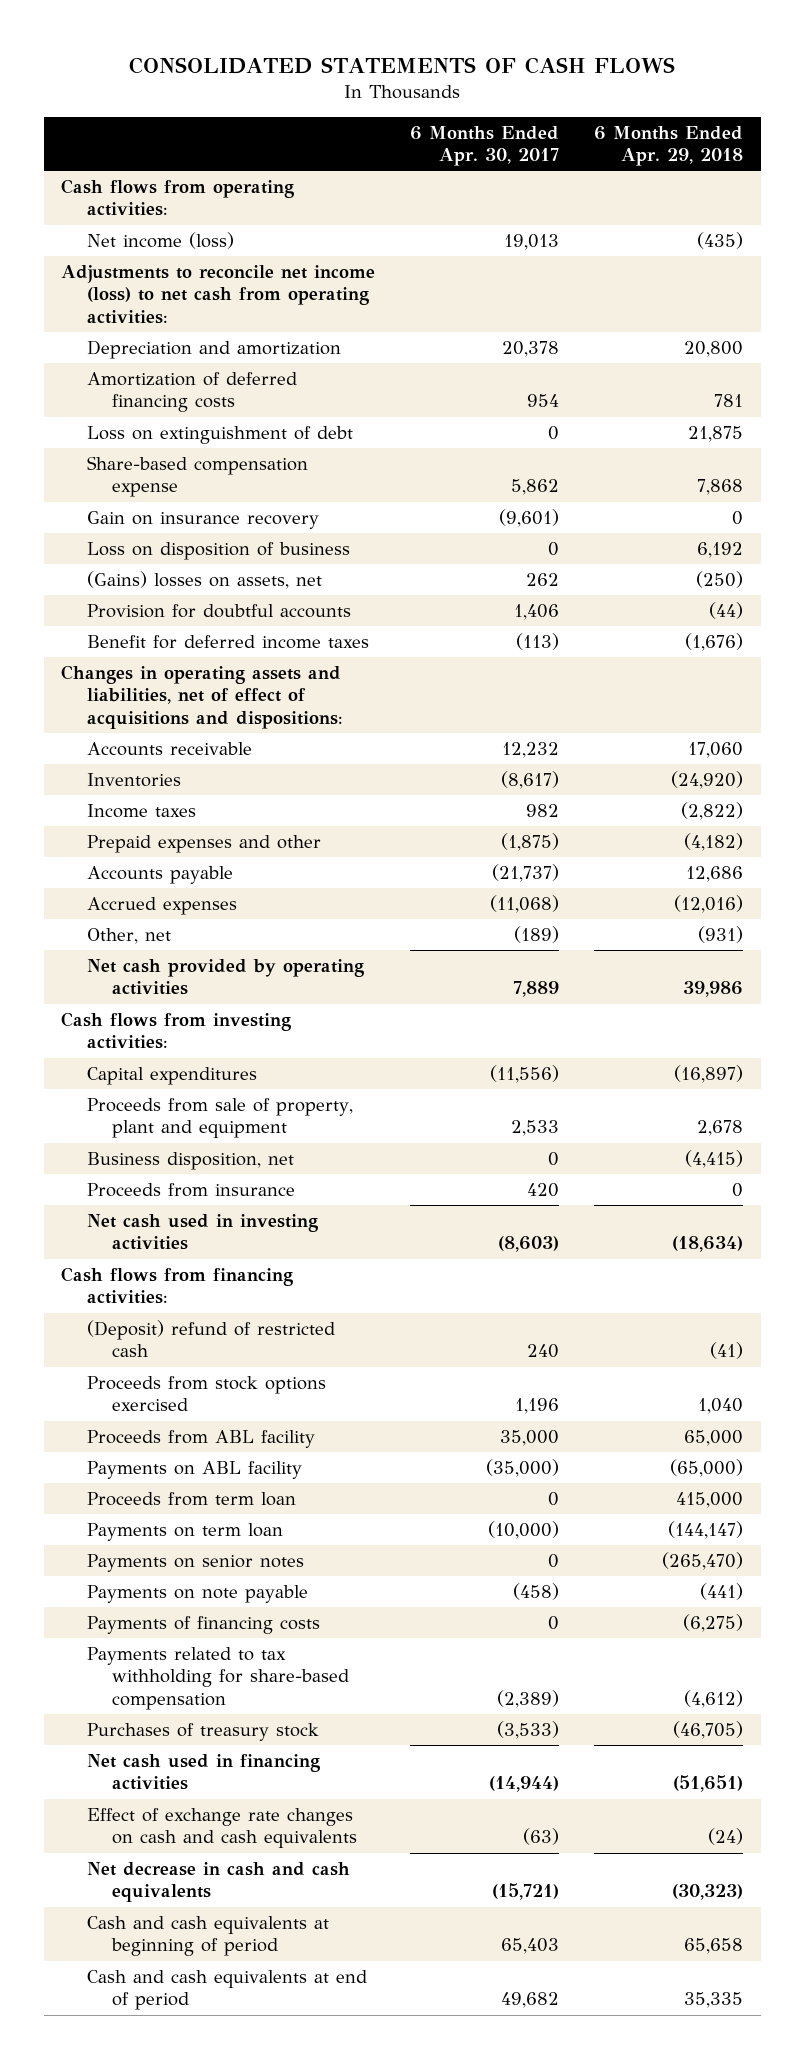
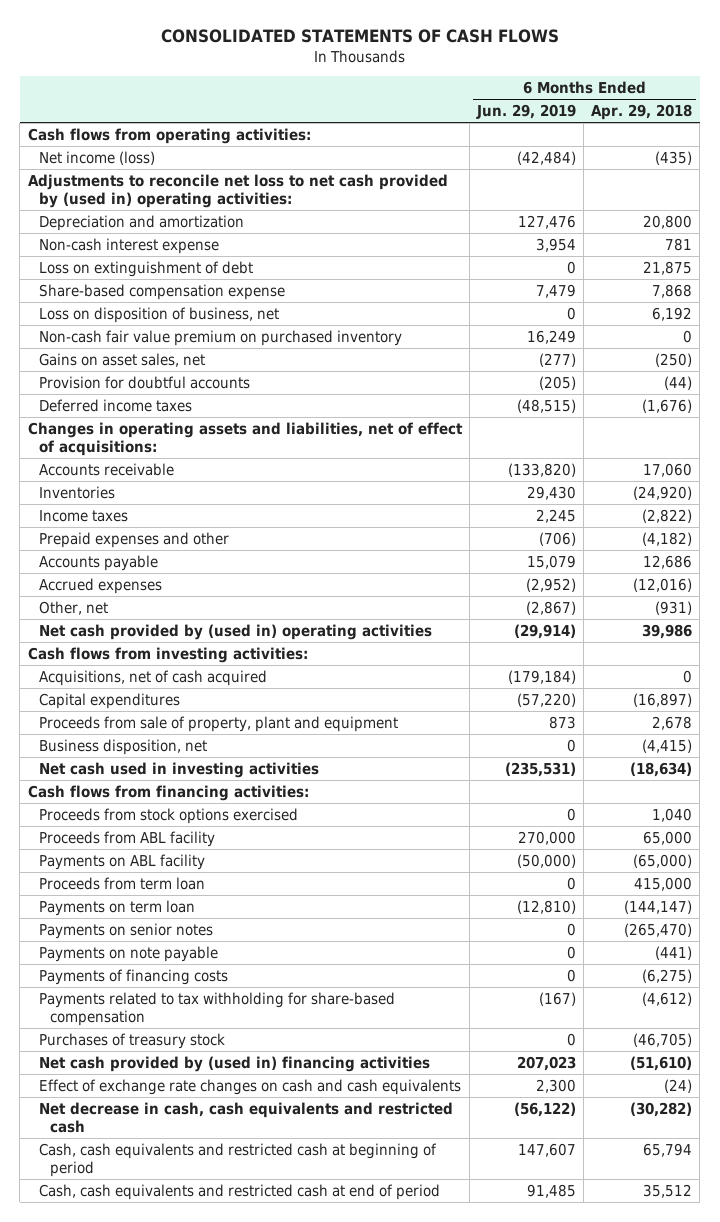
- | 6 Months Ended Apr. 30, 2017 | 6 Months Ended Apr. 29, 2018
+ | 6 Months Ended Jun. 29, 2019 | 6 Months Ended Apr. 29, 2018
- Adjustments to reconcile net income (loss) to net cash from operating activities:
+ Adjustments to reconcile net loss to net cash provided by (used in) operating activities:
- Amortization of deferred financing costs | 954 | 781
+ Non-cash interest expense | 3,954 | 781
- Gain on insurance recovery | (9,601) | 0
- Loss on disposition of business | 0 | 6,192
- (Gains) losses on assets, net | 262 | (250)
+ Loss on disposition of business, net | 0 | 6,192
+ Non-cash fair value premium on purchased inventory | 16,249 | 0
+ Gains on asset sales, net | (277) | (250)
- Benefit for deferred income taxes | (113) | (1,676)
- Changes in operating assets and liabilities, net of effect of acquisitions and dispositions:
+ Deferred income taxes | (48,515) | (1,676)
+ Changes in operating assets and liabilities, net of effect of acquisitions:
- Net cash provided by operating activities | 7,889 | 39,986
+ Net cash provided by (used in) operating activities | (29,914) | 39,986
+ Acquisitions, net of cash acquired | (179,184) | 0
- Proceeds from insurance | 420 | 0
- (Deposit) refund of restricted cash | 240 | (41)
- Net cash used in financing activities | (14,944) | (51,651)
+ Net cash provided by (used in) financing activities | 207,023 | (51,610)
- Net decrease in cash and cash equivalents | (15,721) | (30,323)
- Cash and cash equivalents at beginning of period | 65,403 | 65,658
- Cash and cash equivalents at end of period | 49,682 | 35,335
+ Net decrease in cash, cash equivalents and restricted cash | (56,122) | (30,282)
+ Cash, cash equivalents and restricted cash at beginning of period | 147,607 | 65,794
+ Cash, cash equivalents and restricted cash at end of period | 91,485 | 35,512

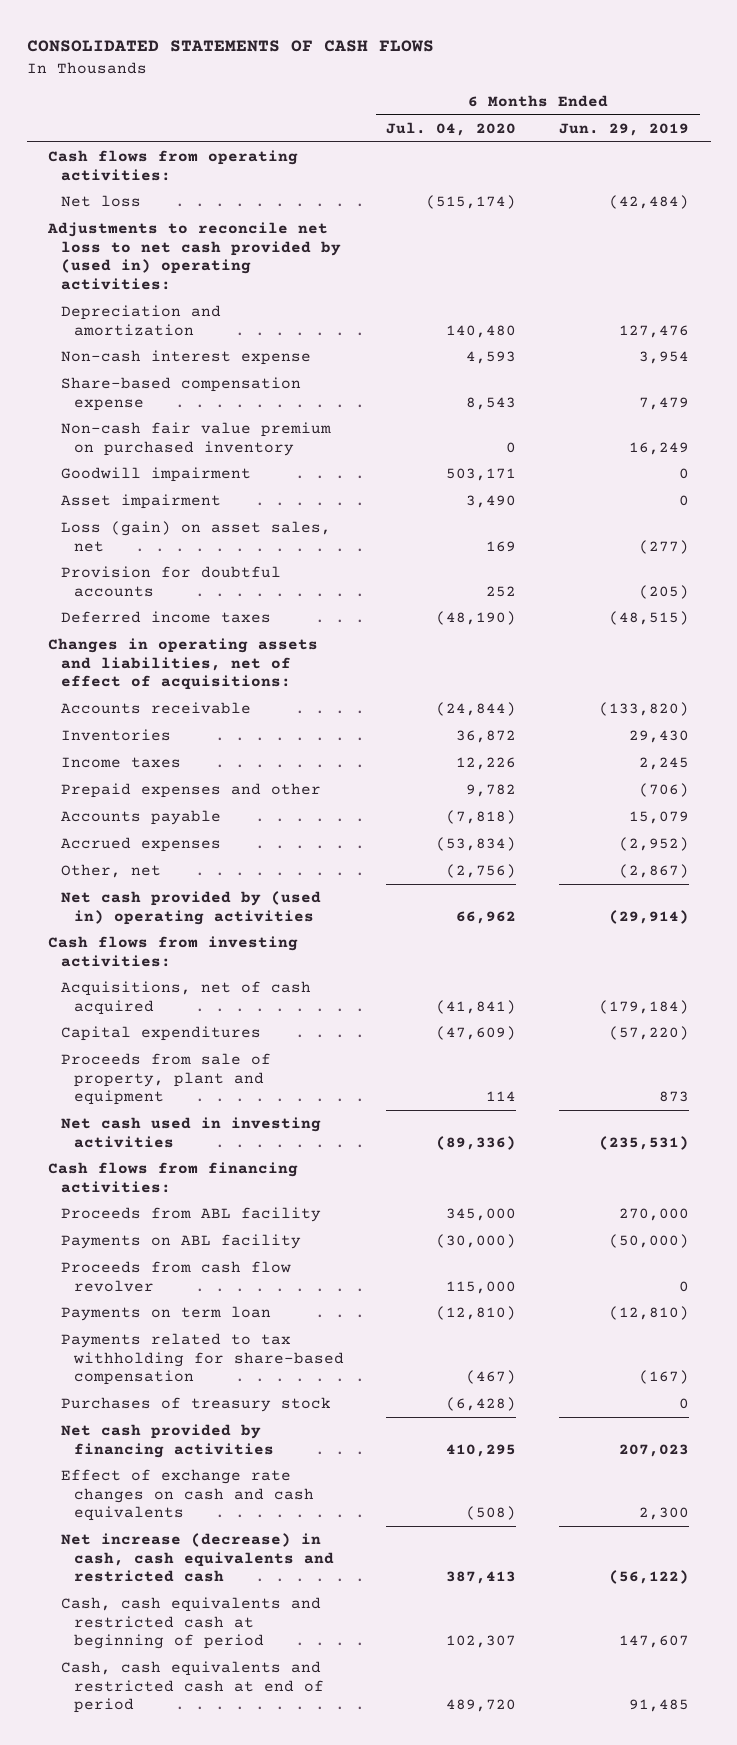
- | 6 Months Ended Jun. 29, 2019 | 6 Months Ended Apr. 29, 2018
+ | 6 Months Ended Jul. 04, 2020 | 6 Months Ended Jun. 29, 2019
- Net income (loss) | (42,484) | (435)
+ Net loss | (515,174) | (42,484)
- Loss on extinguishment of debt | 0 | 21,875
- Loss on disposition of business, net | 0 | 6,192
- Gains on asset sales, net | (277) | (250)
+ Goodwill impairment | 503,171 | 0
+ Asset impairment | 3,490 | 0
+ Loss (gain) on asset sales, net | 169 | (277)
- Business disposition, net | 0 | (4,415)
- Proceeds from stock options exercised | 0 | 1,040
- Proceeds from term loan | 0 | 415,000
+ Proceeds from cash flow revolver | 115,000 | 0
- Payments on senior notes | 0 | (265,470)
- Payments on note payable | 0 | (441)
- Payments of financing costs | 0 | (6,275)
- Net cash provided by (used in) financing activities | 207,023 | (51,610)
+ Net cash provided by financing activities | 410,295 | 207,023
- Net decrease in cash, cash equivalents and restricted cash | (56,122) | (30,282)
+ Net increase (decrease) in cash, cash equivalents and restricted cash | 387,413 | (56,122)

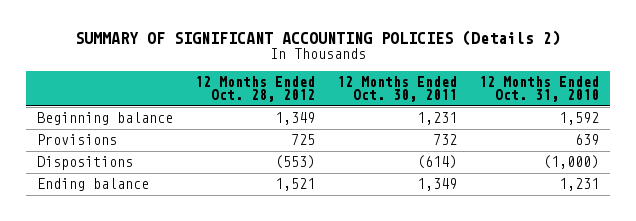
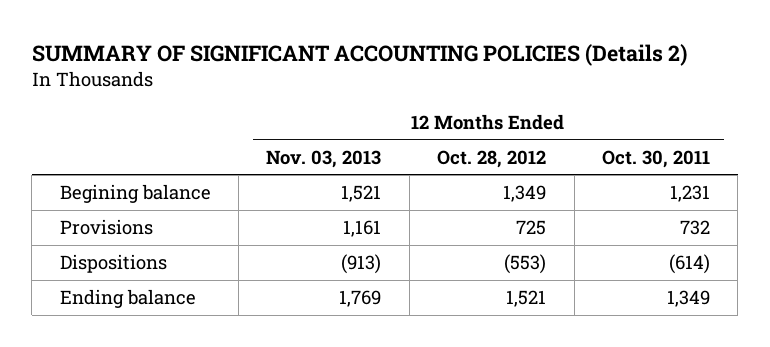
- | 12 Months Ended Oct. 28, 2012 | 12 Months Ended Oct. 30, 2011 | 12 Months Ended Oct. 31, 2010
+ | 12 Months Ended Nov. 03, 2013 | 12 Months Ended Oct. 28, 2012 | 12 Months Ended Oct. 30, 2011
- Beginning balance | 1,349 | 1,231 | 1,592
+ Begining balance | 1,521 | 1,349 | 1,231

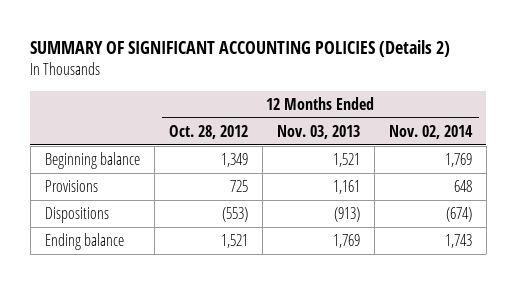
- | 12 Months Ended Nov. 03, 2013 | 12 Months Ended Oct. 28, 2012 | 12 Months Ended Oct. 30, 2011
+ | 12 Months Ended Oct. 28, 2012 | 12 Months Ended Nov. 03, 2013 | 12 Months Ended Nov. 02, 2014
- Begining balance | 1,521 | 1,349 | 1,231
+ Beginning balance | 1,349 | 1,521 | 1,769

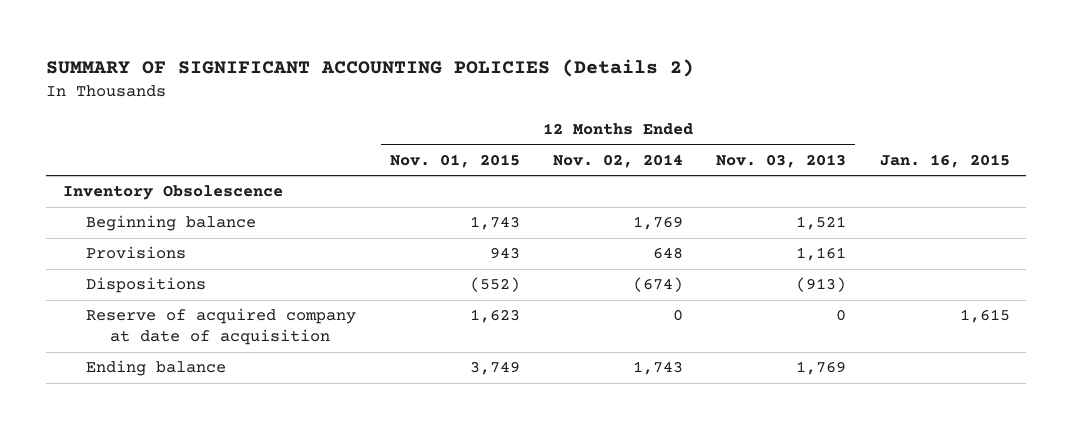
- | 12 Months Ended Oct. 28, 2012 | 12 Months Ended Nov. 03, 2013 | 12 Months Ended Nov. 02, 2014
+ | 12 Months Ended Nov. 01, 2015 | 12 Months Ended Nov. 02, 2014 | 12 Months Ended Nov. 03, 2013 | Jan. 16, 2015
+ Inventory Obsolescence
+ Reserve of acquired company at date of acquisition | 1,623 | 0 | 0 | 1,615

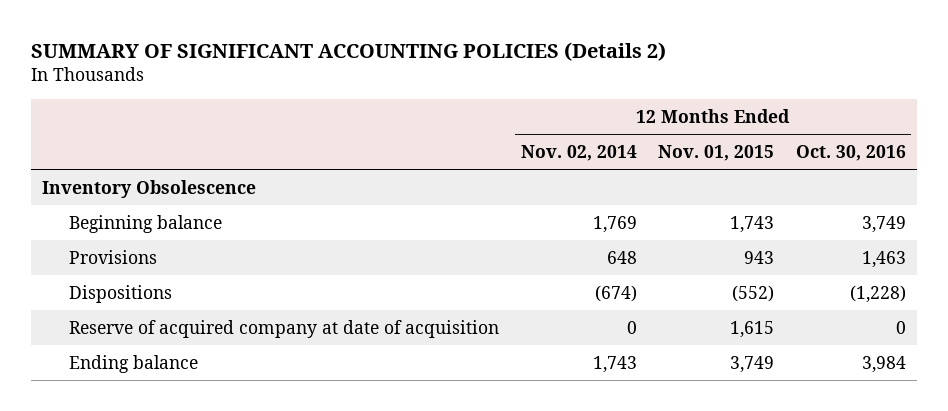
- | 12 Months Ended Nov. 01, 2015 | 12 Months Ended Nov. 02, 2014 | 12 Months Ended Nov. 03, 2013 | Jan. 16, 2015
+ | 12 Months Ended Nov. 02, 2014 | 12 Months Ended Nov. 01, 2015 | 12 Months Ended Oct. 30, 2016
- Reserve of acquired company at date of acquisition | 1,623 | 0 | 0 | 1,615
+ Reserve of acquired company at date of acquisition | 0 | 1,615 | 0

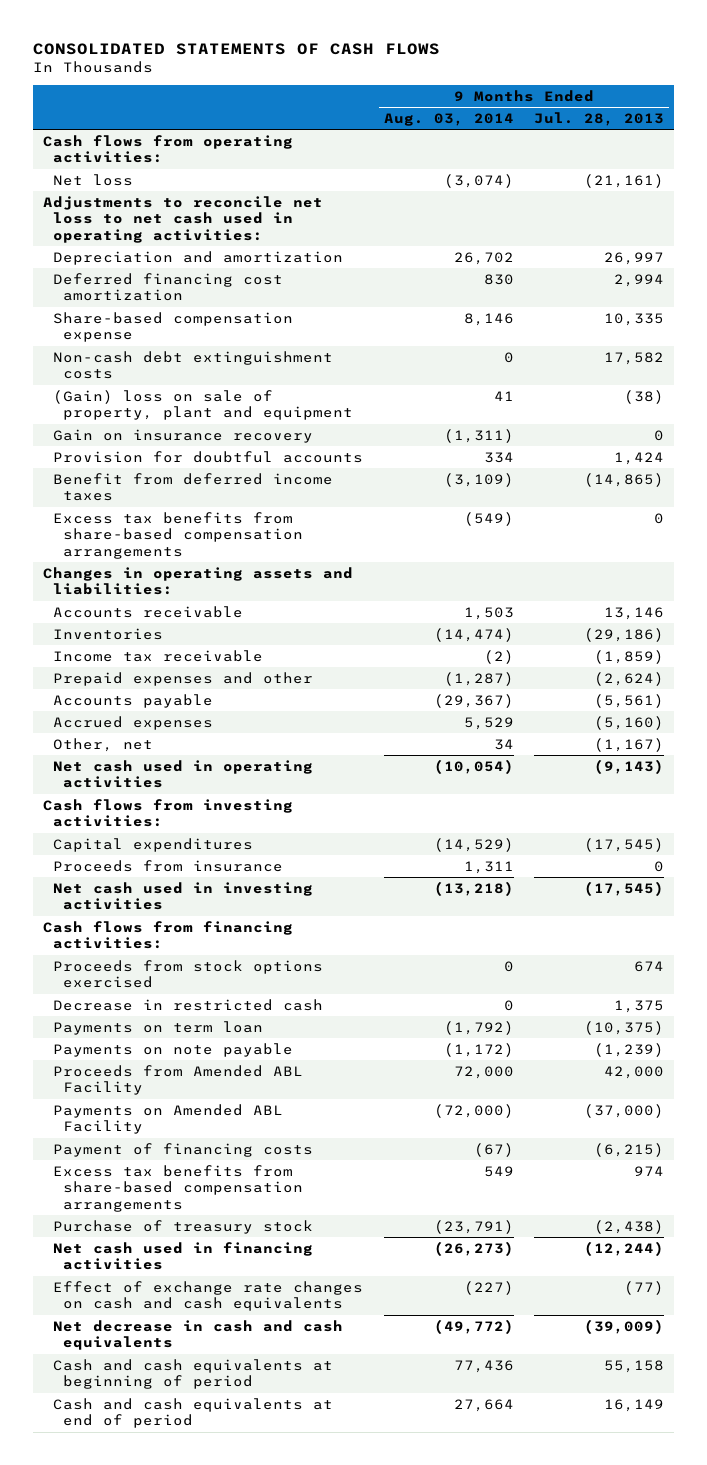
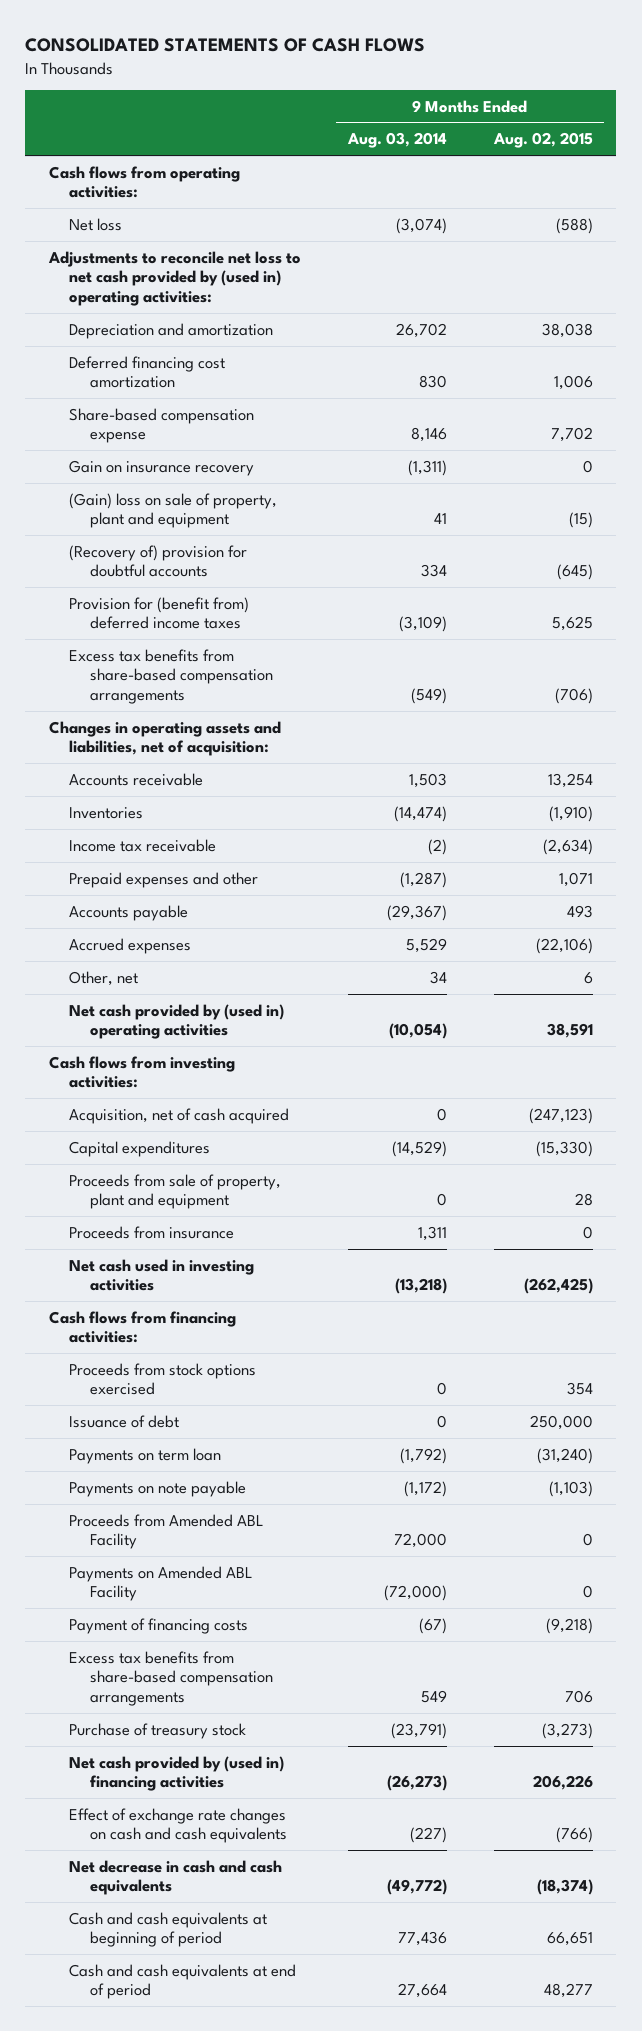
- | 9 Months Ended Aug. 03, 2014 | 9 Months Ended Jul. 28, 2013
+ | 9 Months Ended Aug. 03, 2014 | 9 Months Ended Aug. 02, 2015
- Adjustments to reconcile net loss to net cash used in operating activities:
+ Adjustments to reconcile net loss to net cash provided by (used in) operating activities:
- Non-cash debt extinguishment costs | 0 | 17,582
- Provision for doubtful accounts | 334 | 1,424
- Benefit from deferred income taxes | (3,109) | (14,865)
moved down: (Gain) loss on sale of property, plant and equipment | 41 | (15)
+ (Recovery of) provision for doubtful accounts | 334 | (645)
+ Provision for (benefit from) deferred income taxes | (3,109) | 5,625
- Changes in operating assets and liabilities:
+ Changes in operating assets and liabilities, net of acquisition:
- Net cash used in operating activities | (10,054) | (9,143)
+ Net cash provided by (used in) operating activities | (10,054) | 38,591
+ Acquisition, net of cash acquired | 0 | (247,123)
+ Proceeds from sale of property, plant and equipment | 0 | 28
- Decrease in restricted cash | 0 | 1,375
+ Issuance of debt | 0 | 250,000
- Net cash used in financing activities | (26,273) | (12,244)
+ Net cash provided by (used in) financing activities | (26,273) | 206,226

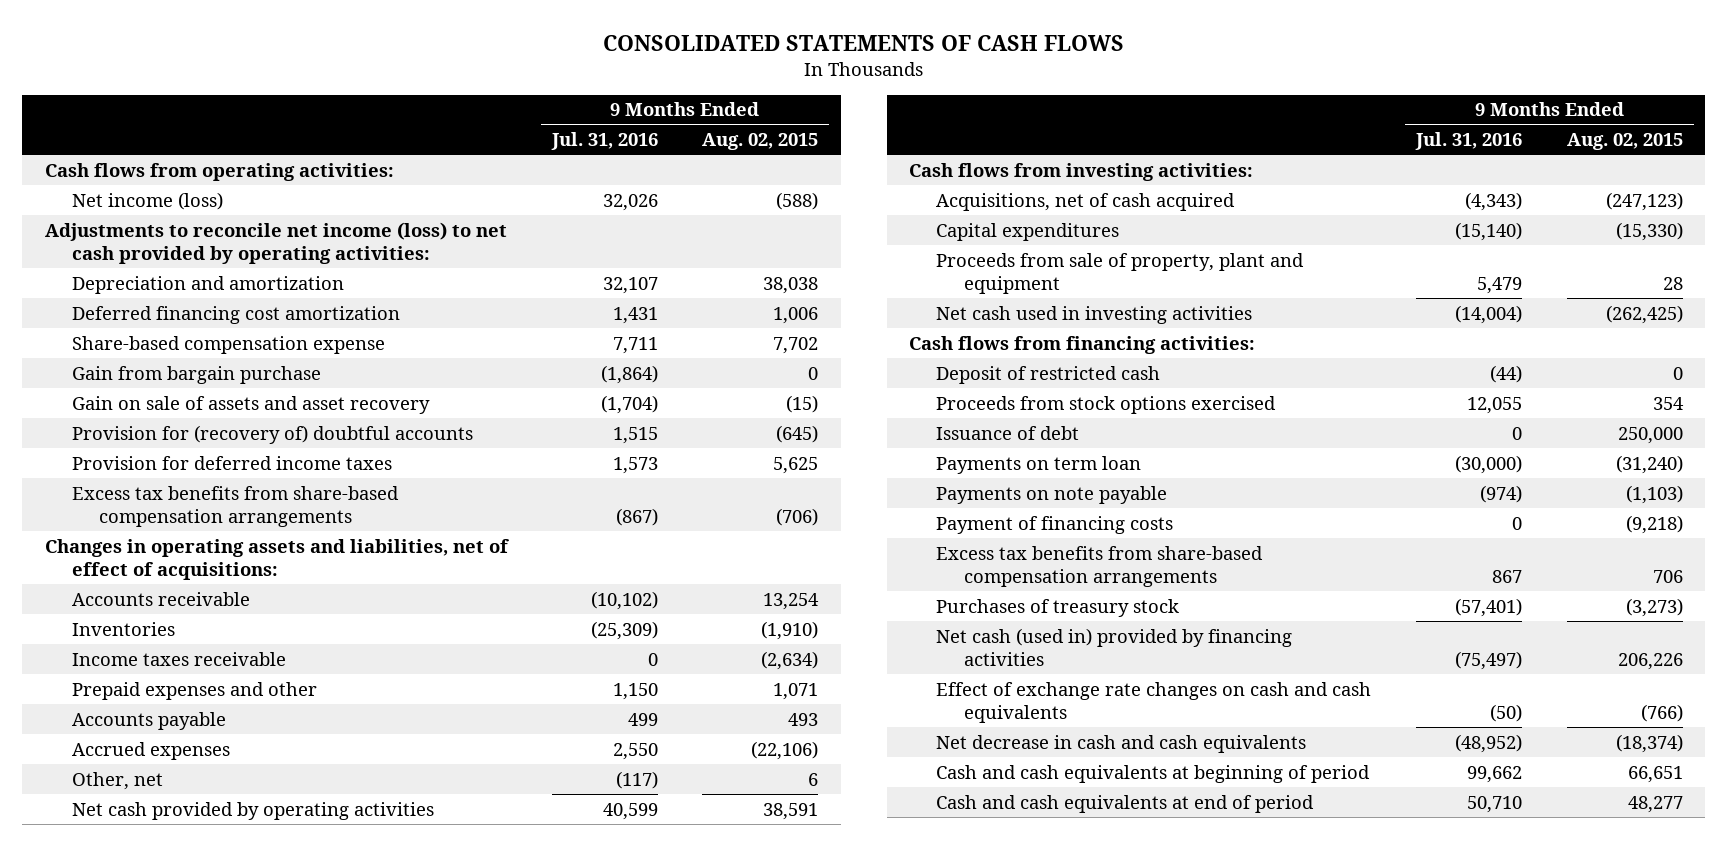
- | 9 Months Ended Aug. 03, 2014 | 9 Months Ended Aug. 02, 2015
+ | 9 Months Ended Jul. 31, 2016 | 9 Months Ended Aug. 02, 2015
- Net loss | (3,074) | (588)
- Adjustments to reconcile net loss to net cash provided by (used in) operating activities:
+ Net income (loss) | 32,026 | (588)
+ Adjustments to reconcile net income (loss) to net cash provided by operating activities:
- Gain on insurance recovery | (1,311) | 0
- (Gain) loss on sale of property, plant and equipment | 41 | (15)
- (Recovery of) provision for doubtful accounts | 334 | (645)
- Provision for (benefit from) deferred income taxes | (3,109) | 5,625
+ Gain from bargain purchase | (1,864) | 0
+ Gain on sale of assets and asset recovery | (1,704) | (15)
+ Provision for (recovery of) doubtful accounts | 1,515 | (645)
+ Provision for deferred income taxes | 1,573 | 5,625
- Changes in operating assets and liabilities, net of acquisition:
+ Changes in operating assets and liabilities, net of effect of acquisitions:
- Income tax receivable | (2) | (2,634)
+ Income taxes receivable | 0 | (2,634)
- Net cash provided by (used in) operating activities | (10,054) | 38,591
+ Net cash provided by operating activities | 40,599 | 38,591
- Acquisition, net of cash acquired | 0 | (247,123)
+ Acquisitions, net of cash acquired | (4,343) | (247,123)
- Proceeds from insurance | 1,311 | 0
+ Deposit of restricted cash | (44) | 0
- Proceeds from Amended ABL Facility | 72,000 | 0
- Payments on Amended ABL Facility | (72,000) | 0
- Purchase of treasury stock | (23,791) | (3,273)
- Net cash provided by (used in) financing activities | (26,273) | 206,226
+ Purchases of treasury stock | (57,401) | (3,273)
+ Net cash (used in) provided by financing activities | (75,497) | 206,226

